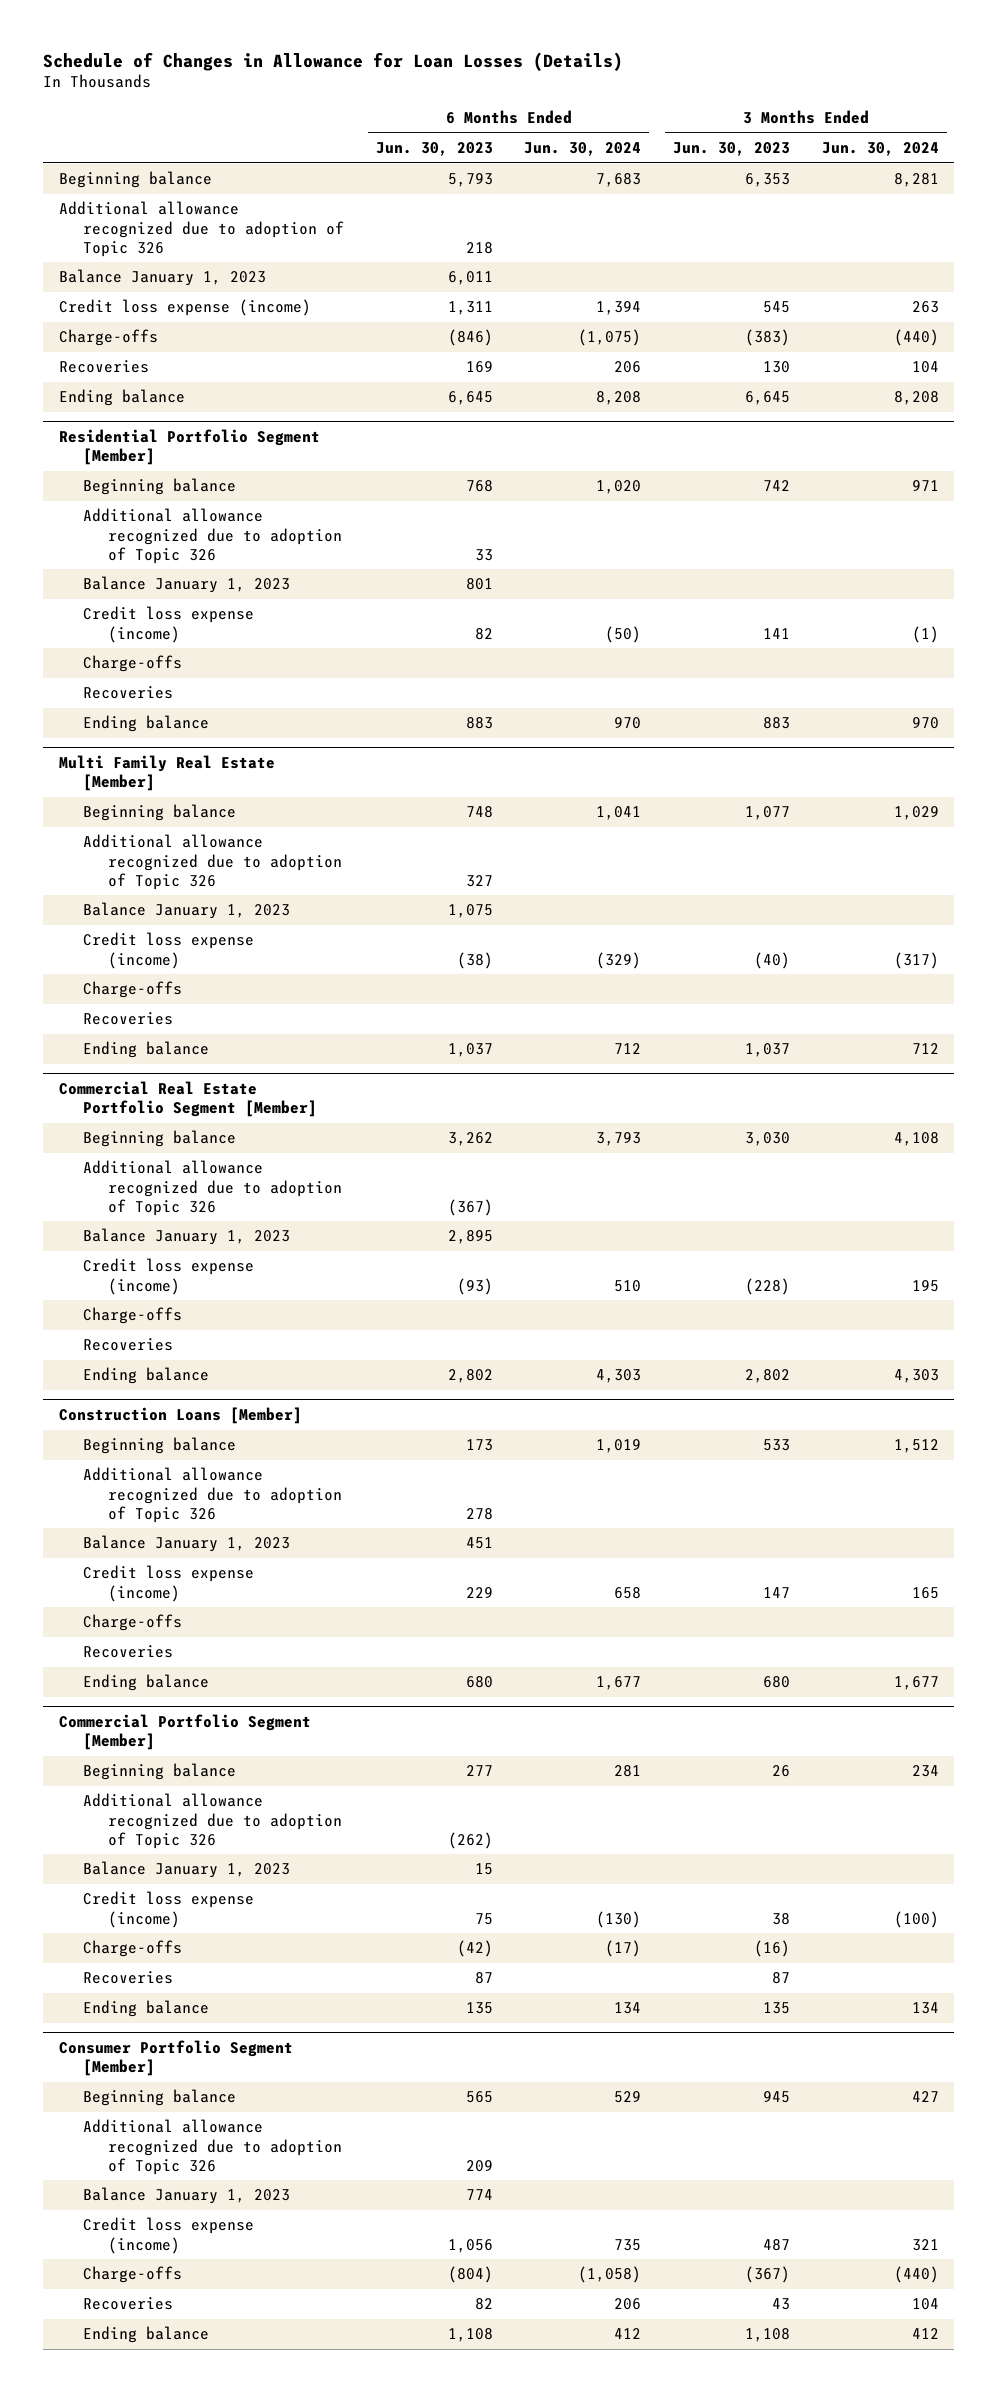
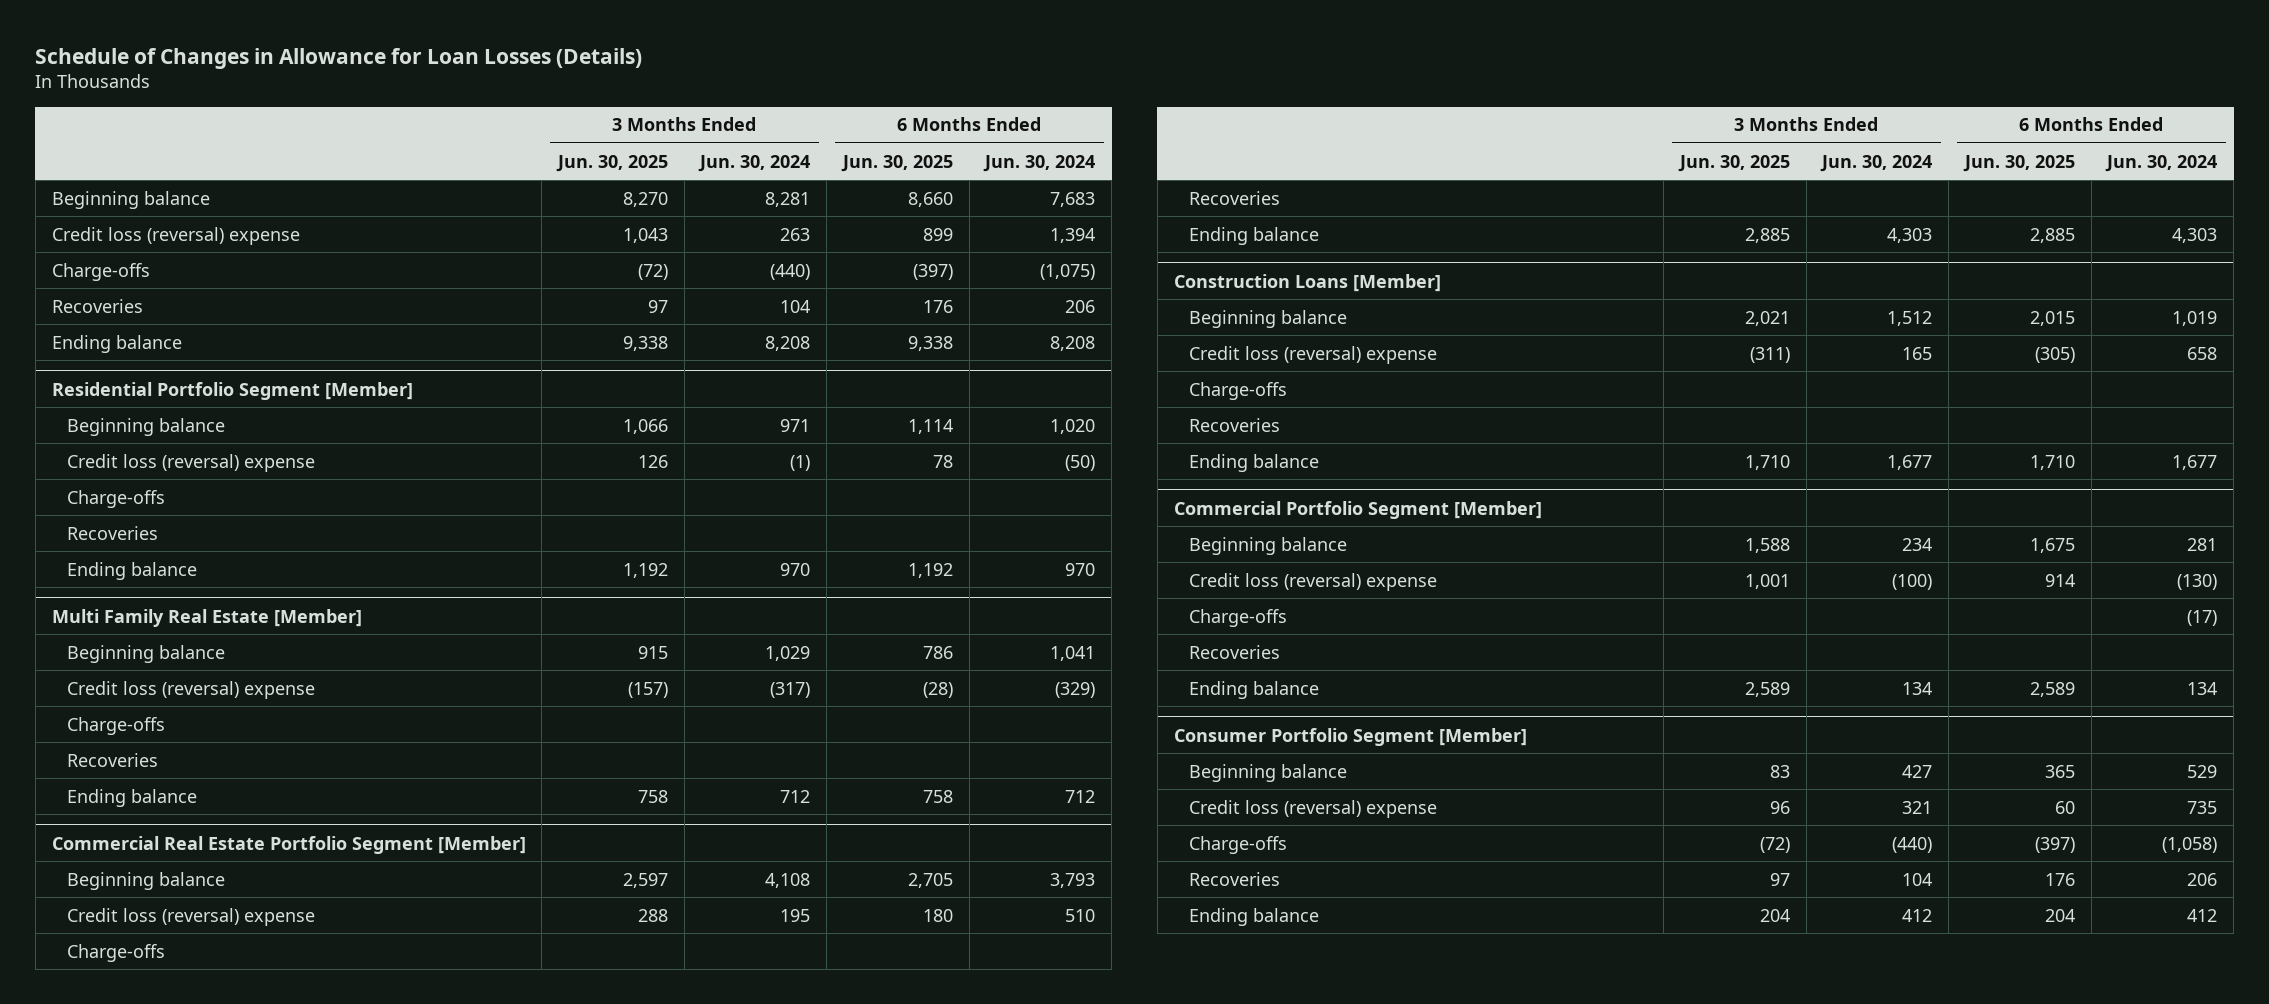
- | 6 Months Ended Jun. 30, 2023 | 6 Months Ended Jun. 30, 2024 | 3 Months Ended Jun. 30, 2023 | 3 Months Ended Jun. 30, 2024
+ | 3 Months Ended Jun. 30, 2025 | 3 Months Ended Jun. 30, 2024 | 6 Months Ended Jun. 30, 2025 | 6 Months Ended Jun. 30, 2024
- Additional allowance recognized due to adoption of Topic 326 | 218 | | |
- Balance January 1, 2023 | 6,011 | | |
- Credit loss expense (income) | 1,311 | 1,394 | 545 | 263
+ Credit loss (reversal) expense | 1,043 | 263 | 899 | 1,394
@ Residential Portfolio Segment [Member]
- Additional allowance recognized due to adoption of Topic 326 | 33 | | |
- Balance January 1, 2023 | 801 | | |
- Credit loss expense (income) | 82 | (50) | 141 | (1)
+ Credit loss (reversal) expense | 126 | (1) | 78 | (50)
@ Multi Family Real Estate [Member]
- Additional allowance recognized due to adoption of Topic 326 | 327 | | |
- Balance January 1, 2023 | 1,075 | | |
- Credit loss expense (income) | (38) | (329) | (40) | (317)
+ Credit loss (reversal) expense | (157) | (317) | (28) | (329)
@ Commercial Real Estate Portfolio Segment [Member]
- Additional allowance recognized due to adoption of Topic 326 | (367) | | |
- Balance January 1, 2023 | 2,895 | | |
- Credit loss expense (income) | (93) | 510 | (228) | 195
+ Credit loss (reversal) expense | 288 | 195 | 180 | 510
@ Construction Loans [Member]
- Additional allowance recognized due to adoption of Topic 326 | 278 | | |
- Balance January 1, 2023 | 451 | | |
- Credit loss expense (income) | 229 | 658 | 147 | 165
+ Credit loss (reversal) expense | (311) | 165 | (305) | 658
@ Commercial Portfolio Segment [Member]
- Additional allowance recognized due to adoption of Topic 326 | (262) | | |
- Balance January 1, 2023 | 15 | | |
- Credit loss expense (income) | 75 | (130) | 38 | (100)
+ Credit loss (reversal) expense | 1,001 | (100) | 914 | (130)
@ Consumer Portfolio Segment [Member]
- Additional allowance recognized due to adoption of Topic 326 | 209 | | |
- Balance January 1, 2023 | 774 | | |
- Credit loss expense (income) | 1,056 | 735 | 487 | 321
+ Credit loss (reversal) expense | 96 | 321 | 60 | 735

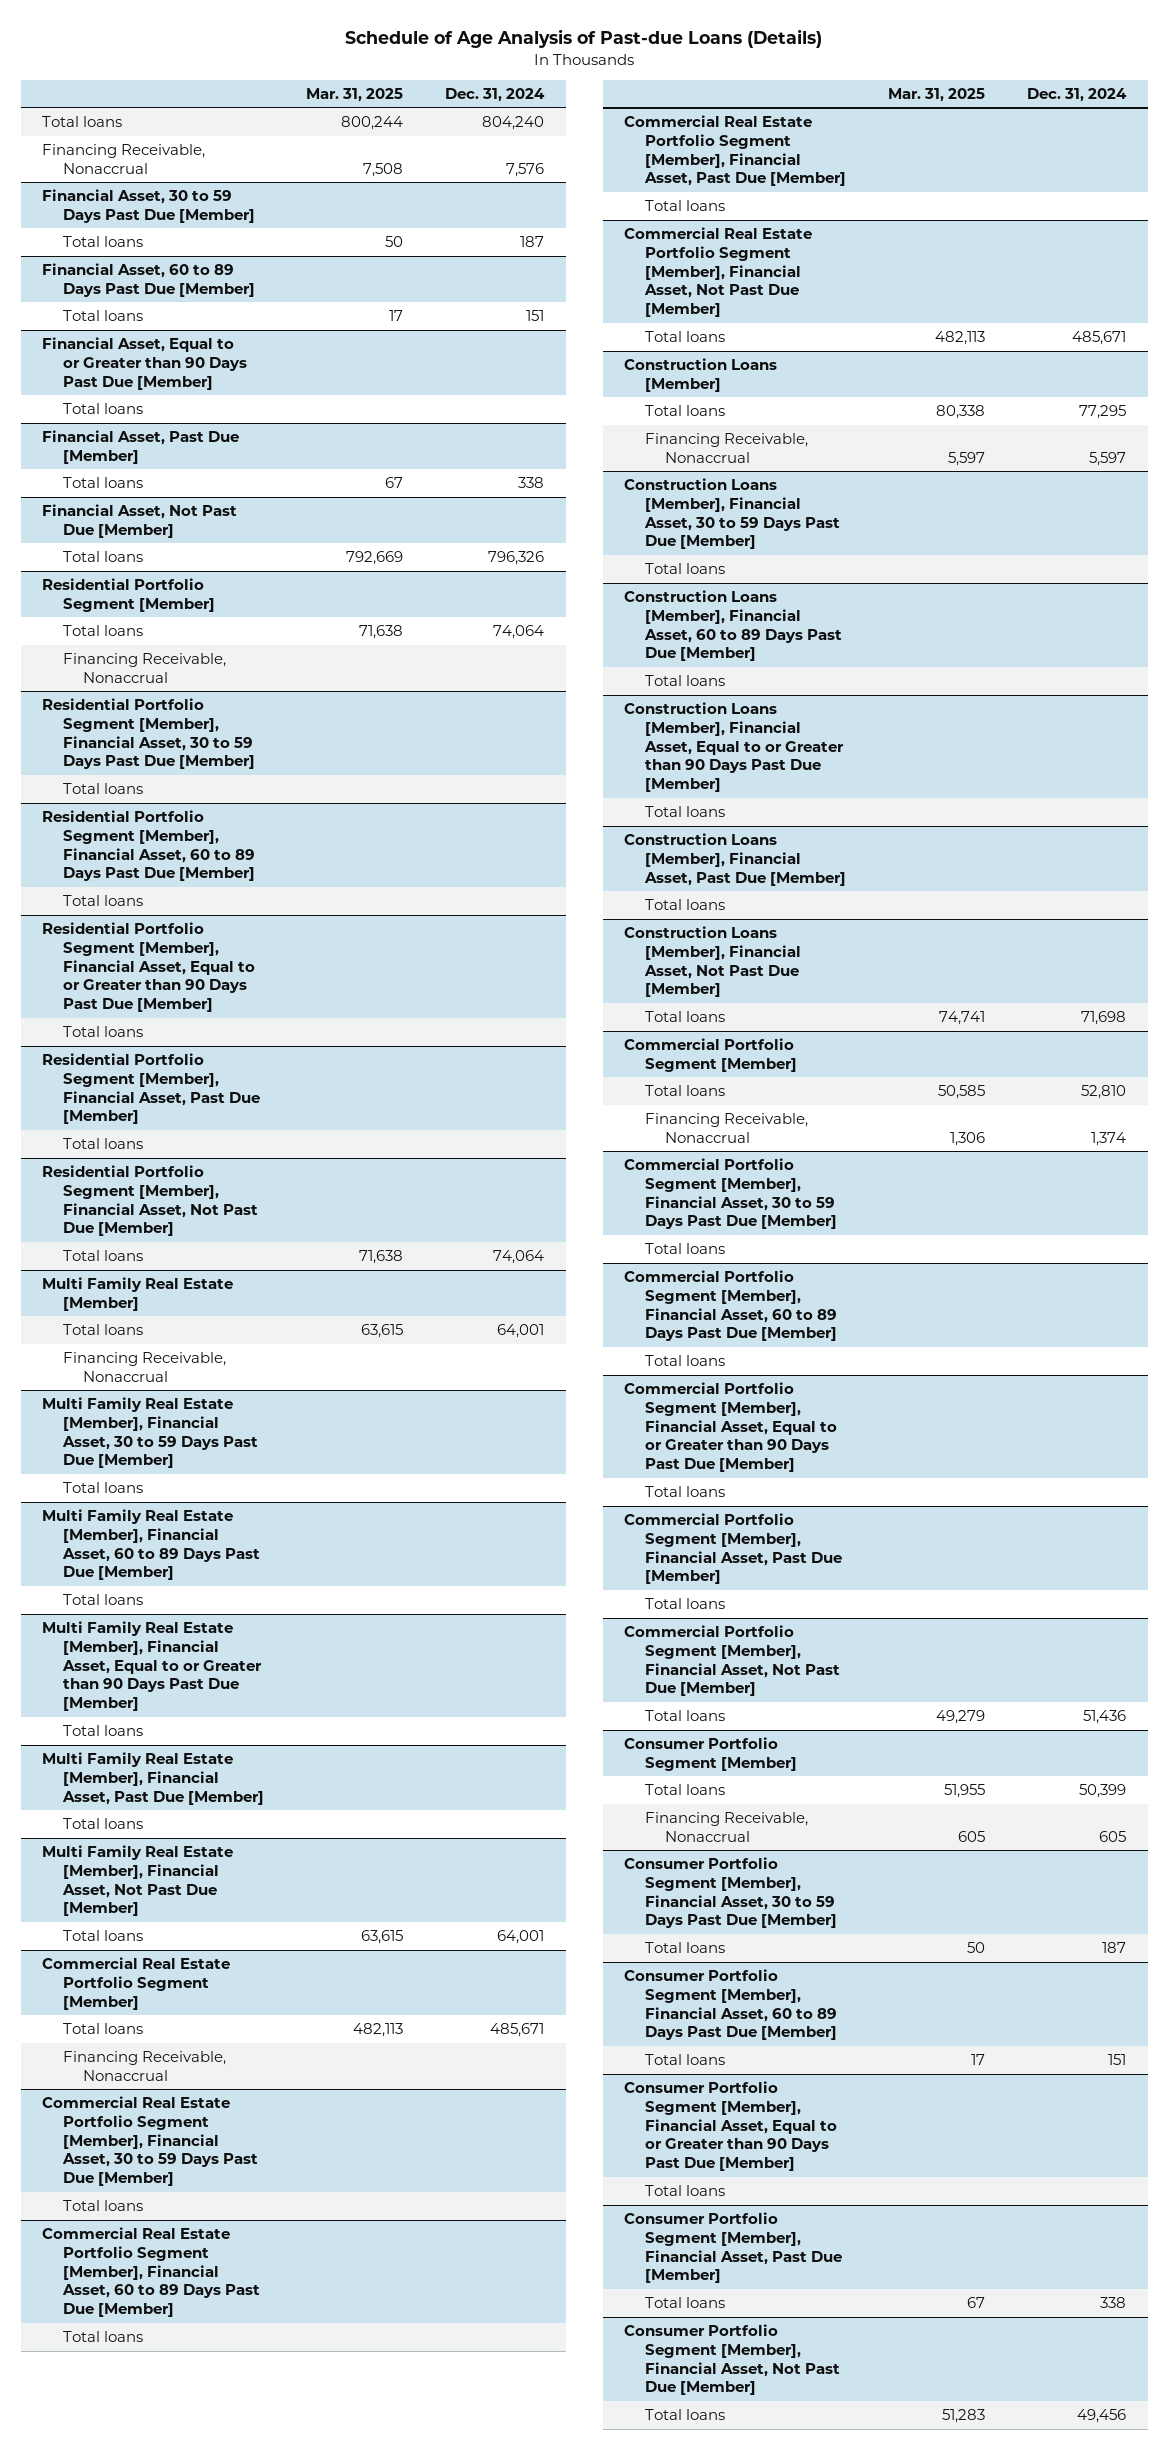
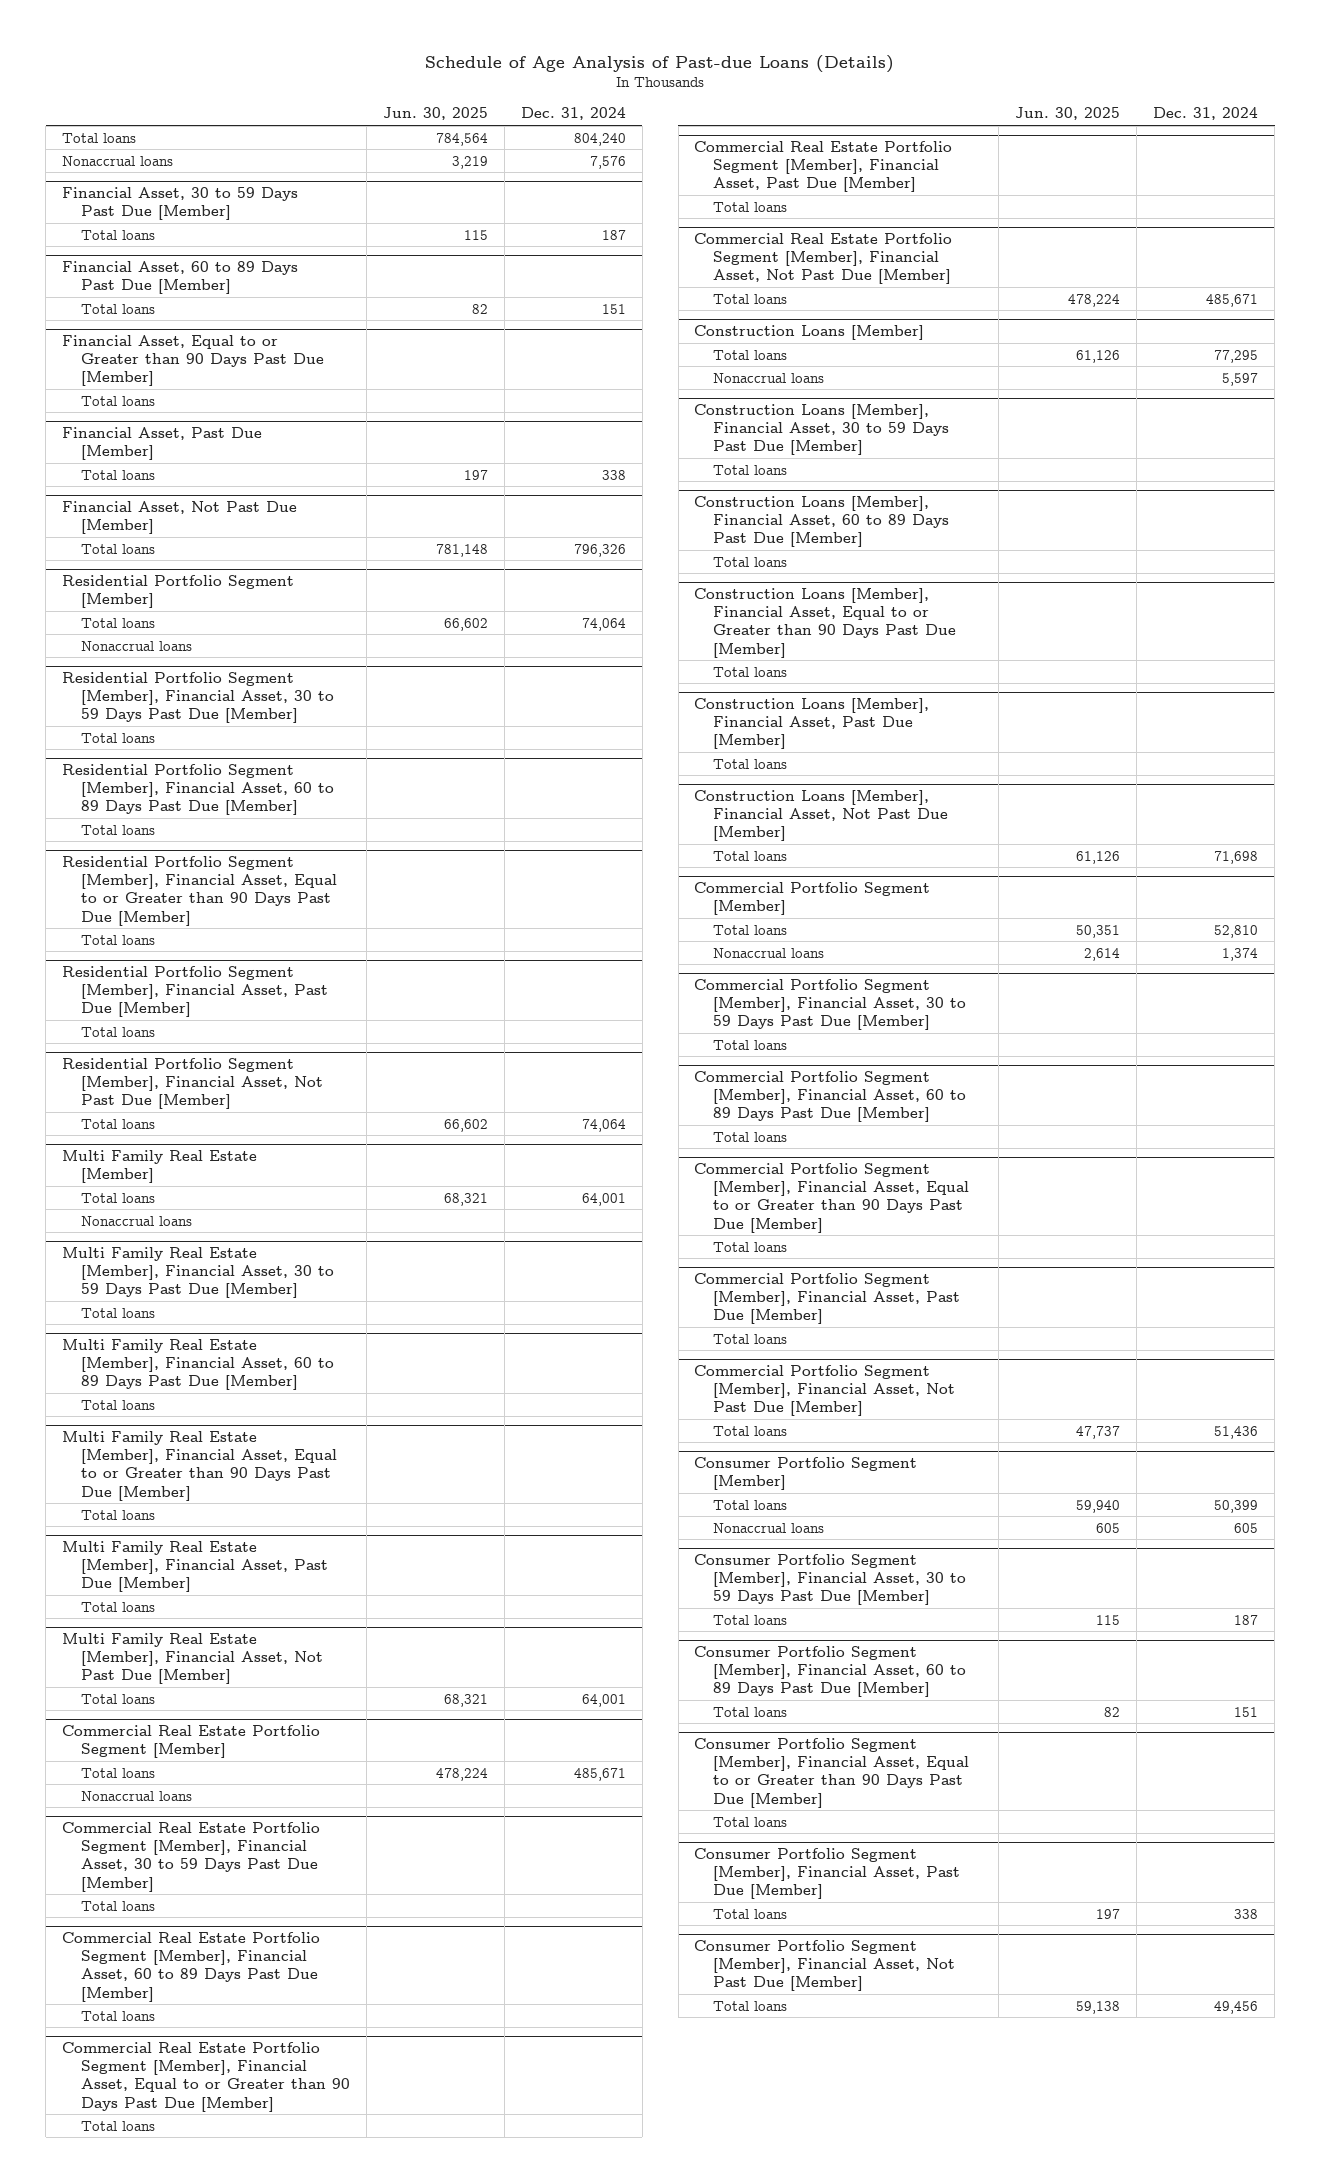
- | Mar. 31, 2025 | Dec. 31, 2024
+ | Jun. 30, 2025 | Dec. 31, 2024
- Financing Receivable, Nonaccrual | 7,508 | 7,576
+ Nonaccrual loans | 3,219 | 7,576
@ Residential Portfolio Segment [Member]
- Financing Receivable, Nonaccrual
+ Nonaccrual loans
@ Multi Family Real Estate [Member]
- Financing Receivable, Nonaccrual
+ Nonaccrual loans
@ Commercial Real Estate Portfolio Segment [Member]
- Financing Receivable, Nonaccrual
+ Nonaccrual loans
+ Commercial Real Estate Portfolio Segment [Member], Financial Asset, Equal to or Greater than 90 Days Past Due [Member]
+ Total loans
@ Construction Loans [Member]
- Financing Receivable, Nonaccrual | 5,597 | 5,597
+ Nonaccrual loans | | 5,597
@ Commercial Portfolio Segment [Member]
- Financing Receivable, Nonaccrual | 1,306 | 1,374
+ Nonaccrual loans | 2,614 | 1,374
@ Consumer Portfolio Segment [Member]
- Financing Receivable, Nonaccrual | 605 | 605
+ Nonaccrual loans | 605 | 605

